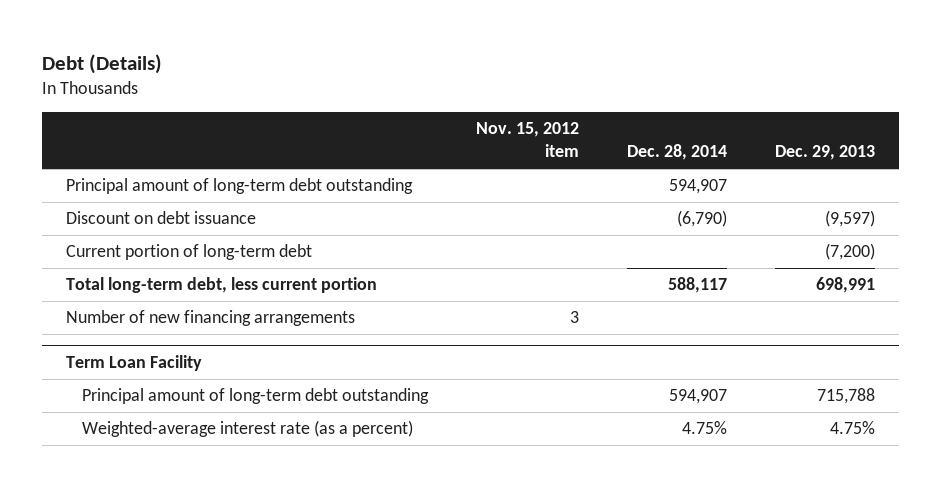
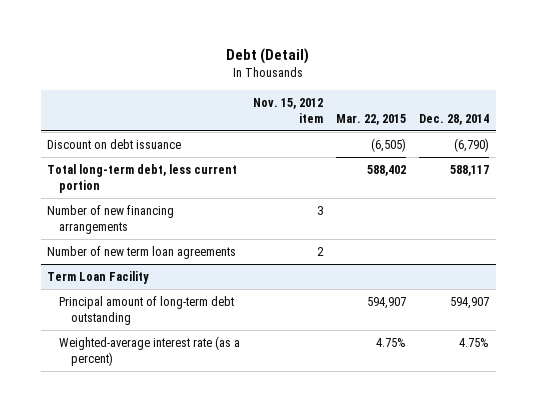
- Debt (Details)
+ Debt (Detail)
- | Nov. 15, 2012 item | Dec. 28, 2014 | Dec. 29, 2013
+ | Nov. 15, 2012 item | Mar. 22, 2015 | Dec. 28, 2014
- Principal amount of long-term debt outstanding | | 594,907 |
- Current portion of long-term debt | | | (7,200)
+ Number of new term loan agreements | 2 | |

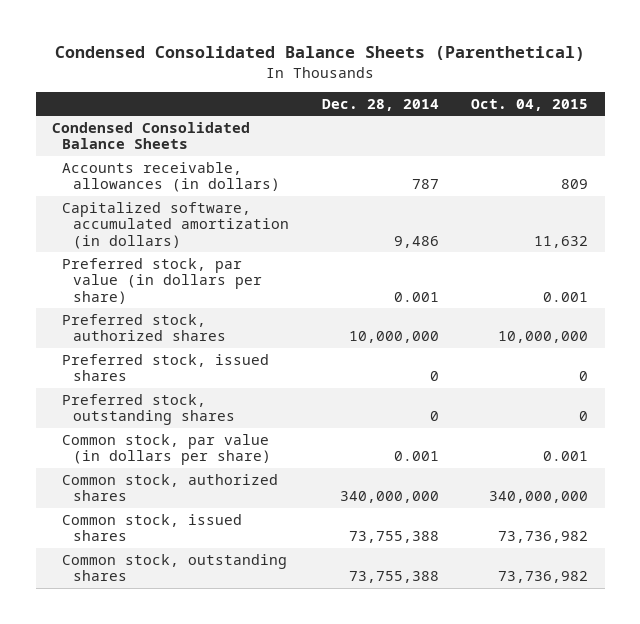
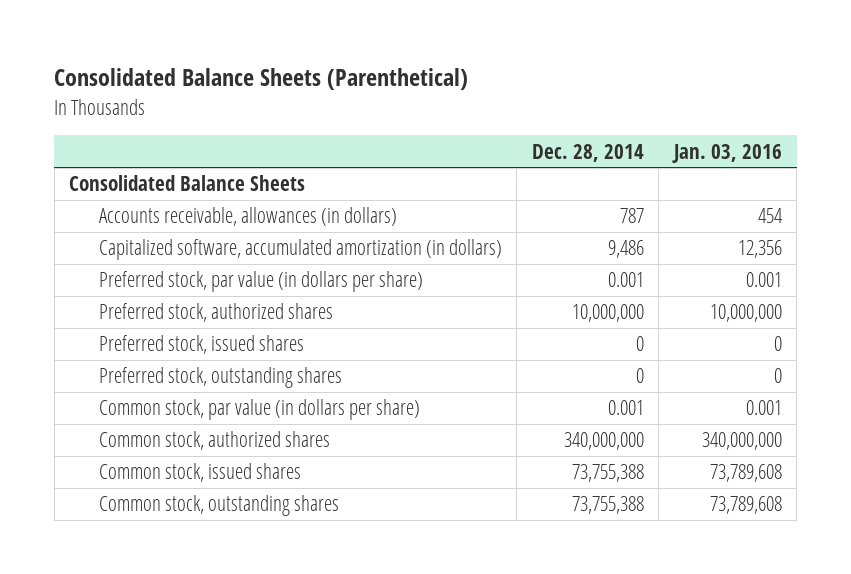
- Condensed Consolidated Balance Sheets (Parenthetical)
+ Consolidated Balance Sheets (Parenthetical)
- | Dec. 28, 2014 | Oct. 04, 2015
+ | Dec. 28, 2014 | Jan. 03, 2016
- Condensed Consolidated Balance Sheets
+ Consolidated Balance Sheets

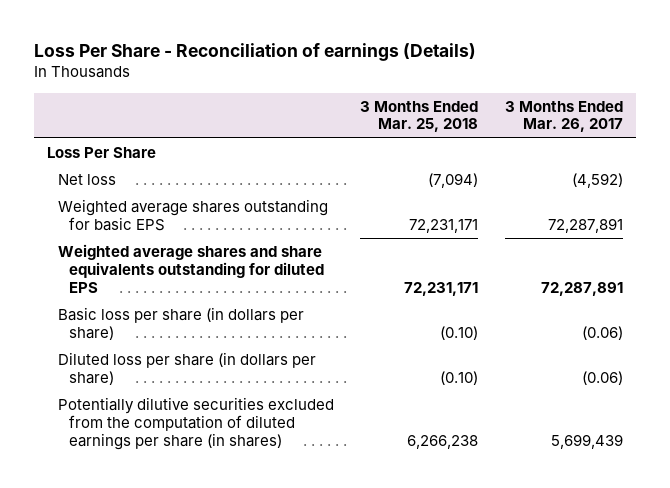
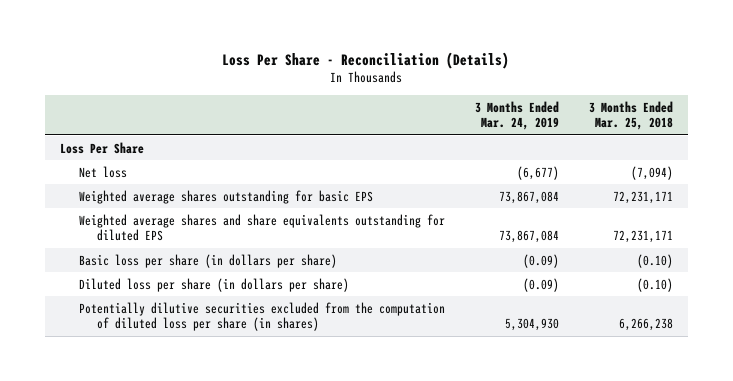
- Loss Per Share - Reconciliation of earnings (Details)
+ Loss Per Share - Reconciliation (Details)
- | 3 Months Ended Mar. 25, 2018 | 3 Months Ended Mar. 26, 2017
+ | 3 Months Ended Mar. 24, 2019 | 3 Months Ended Mar. 25, 2018
- Potentially dilutive securities excluded from the computation of diluted earnings per share (in shares) | 6,266,238 | 5,699,439
+ Potentially dilutive securities excluded from the computation of diluted loss per share (in shares) | 5,304,930 | 6,266,238

